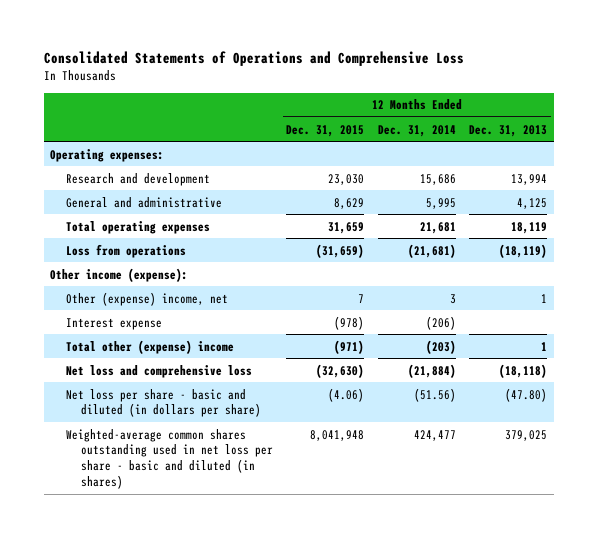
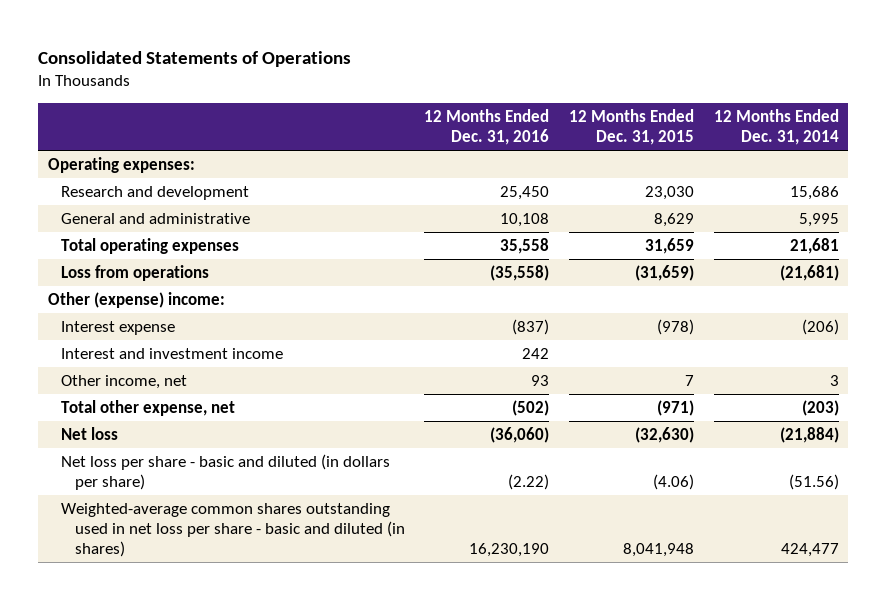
- Consolidated Statements of Operations and Comprehensive Loss
+ Consolidated Statements of Operations
- | 12 Months Ended Dec. 31, 2015 | 12 Months Ended Dec. 31, 2014 | 12 Months Ended Dec. 31, 2013
+ | 12 Months Ended Dec. 31, 2016 | 12 Months Ended Dec. 31, 2015 | 12 Months Ended Dec. 31, 2014
- Other income (expense):
- Other (expense) income, net | 7 | 3 | 1
+ Other (expense) income:
- Total other (expense) income | (971) | (203) | 1
- Net loss and comprehensive loss | (32,630) | (21,884) | (18,118)
+ Interest and investment income | 242 | |
+ Other income, net | 93 | 7 | 3
+ Total other expense, net | (502) | (971) | (203)
+ Net loss | (36,060) | (32,630) | (21,884)

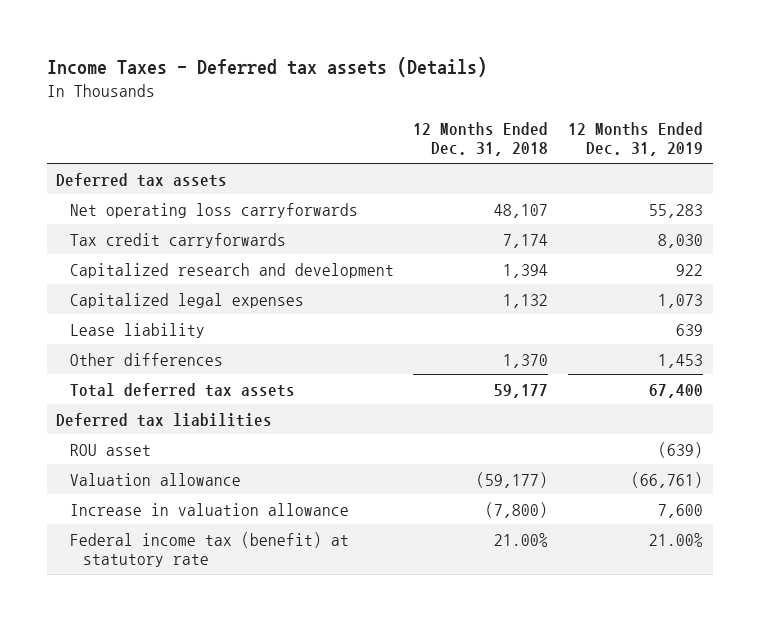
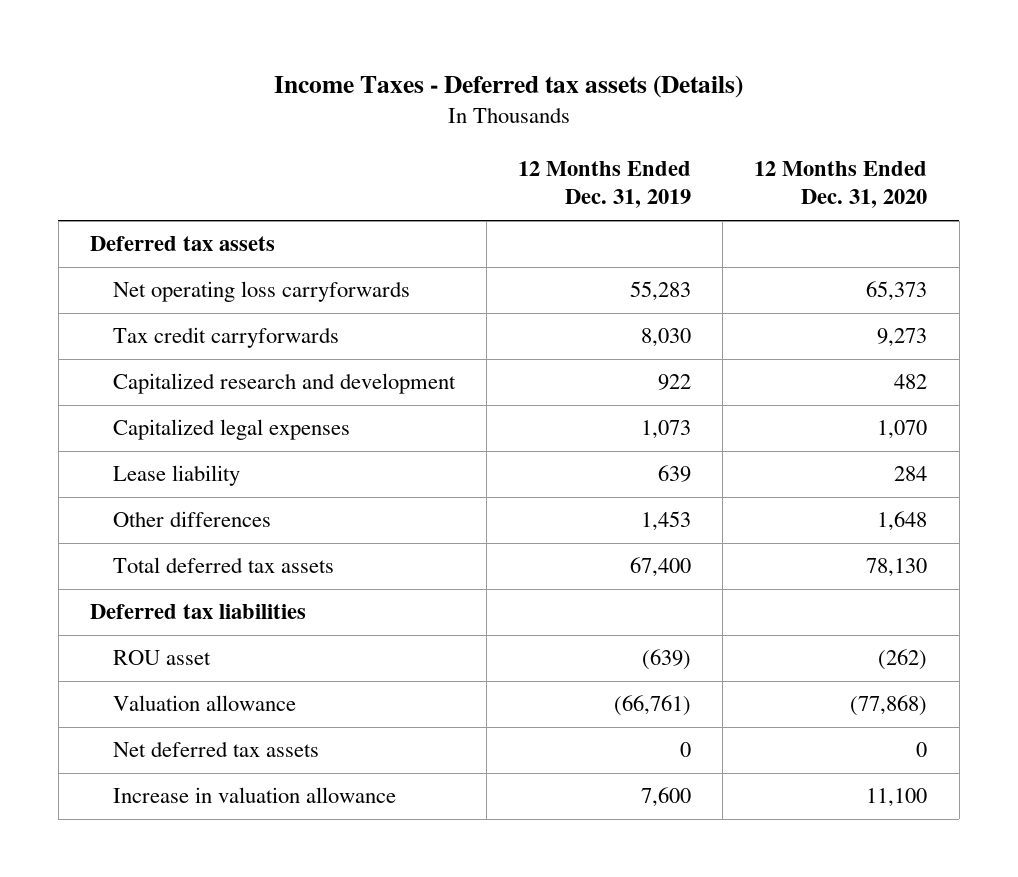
- | 12 Months Ended Dec. 31, 2018 | 12 Months Ended Dec. 31, 2019
+ | 12 Months Ended Dec. 31, 2019 | 12 Months Ended Dec. 31, 2020
+ Net deferred tax assets | 0 | 0
- Federal income tax (benefit) at statutory rate | 21.00% | 21.00%

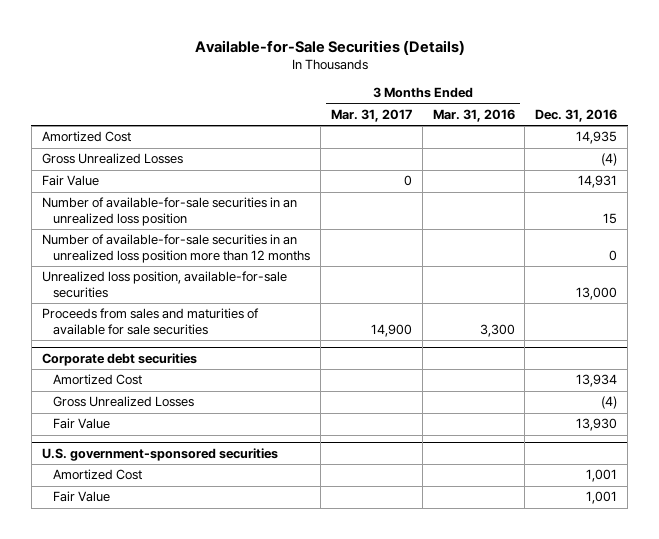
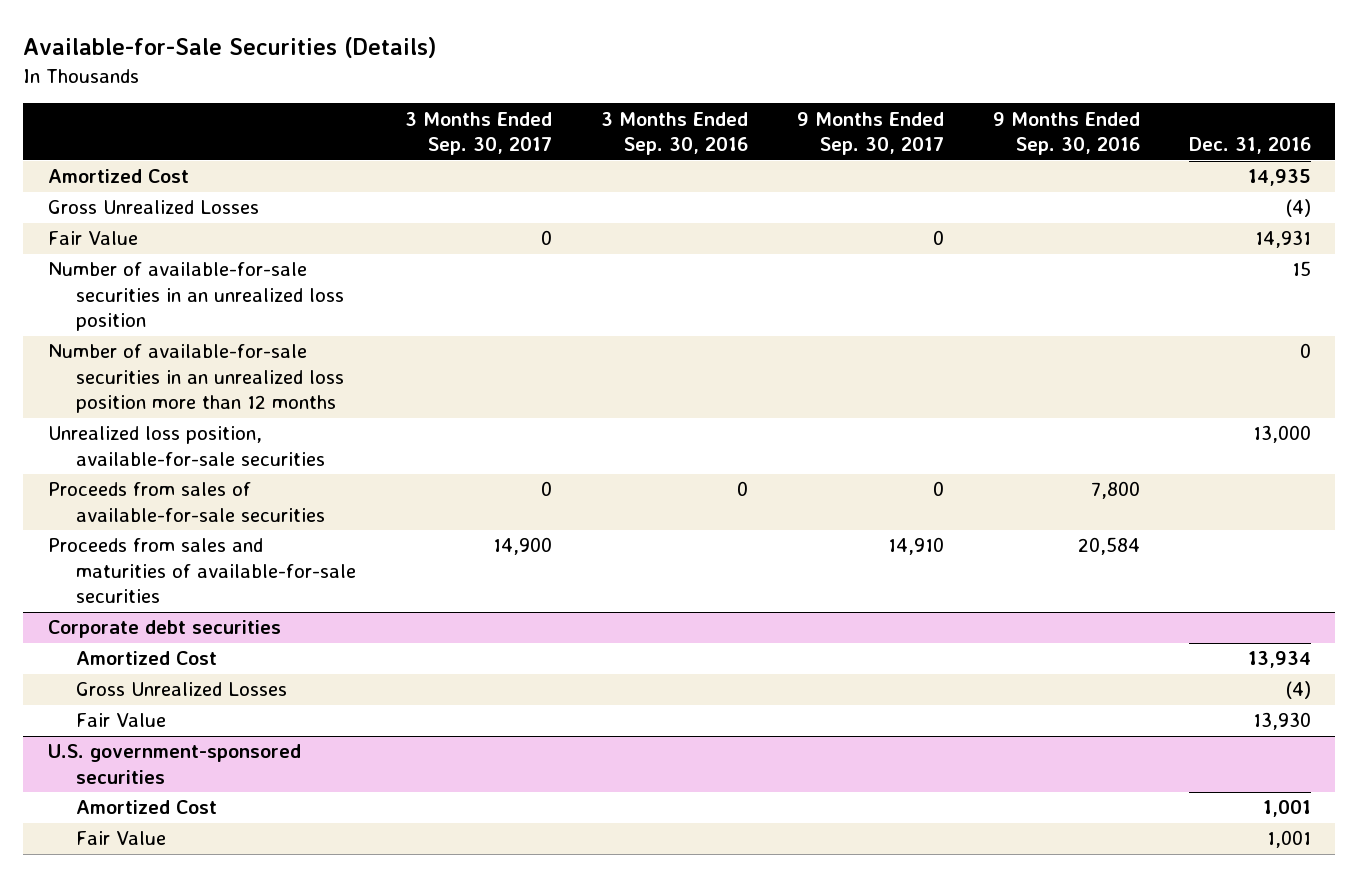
- | 3 Months Ended Mar. 31, 2017 | 3 Months Ended Mar. 31, 2016 | Dec. 31, 2016
+ | 3 Months Ended Sep. 30, 2017 | 3 Months Ended Sep. 30, 2016 | 9 Months Ended Sep. 30, 2017 | 9 Months Ended Sep. 30, 2016 | Dec. 31, 2016
- Proceeds from sales and maturities of available for sale securities | 14,900 | 3,300 |
+ Proceeds from sales of available-for-sale securities | 0 | 0 | 0 | 7,800 |
+ Proceeds from sales and maturities of available-for-sale securities | 14,900 | | 14,910 | 20,584 |

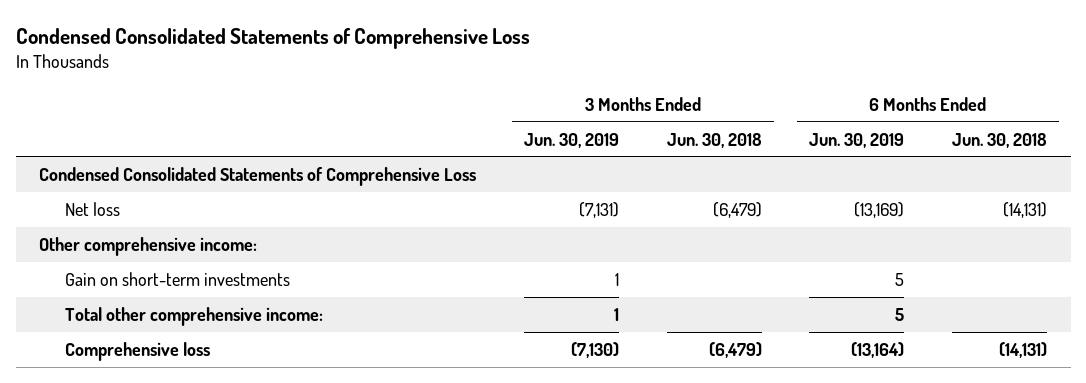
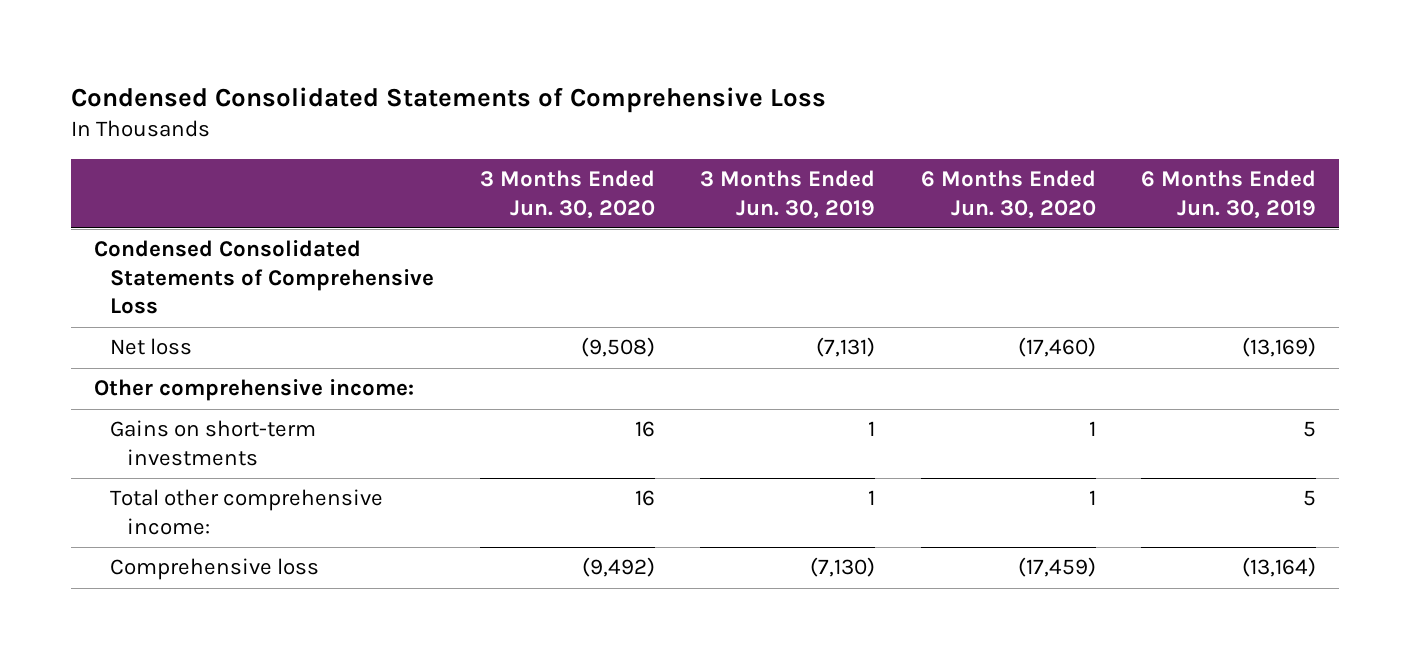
- | 3 Months Ended Jun. 30, 2019 | 3 Months Ended Jun. 30, 2018 | 6 Months Ended Jun. 30, 2019 | 6 Months Ended Jun. 30, 2018
+ | 3 Months Ended Jun. 30, 2020 | 3 Months Ended Jun. 30, 2019 | 6 Months Ended Jun. 30, 2020 | 6 Months Ended Jun. 30, 2019
- Gain on short-term investments | 1 | | 5 |
+ Gains on short-term investments | 16 | 1 | 1 | 5

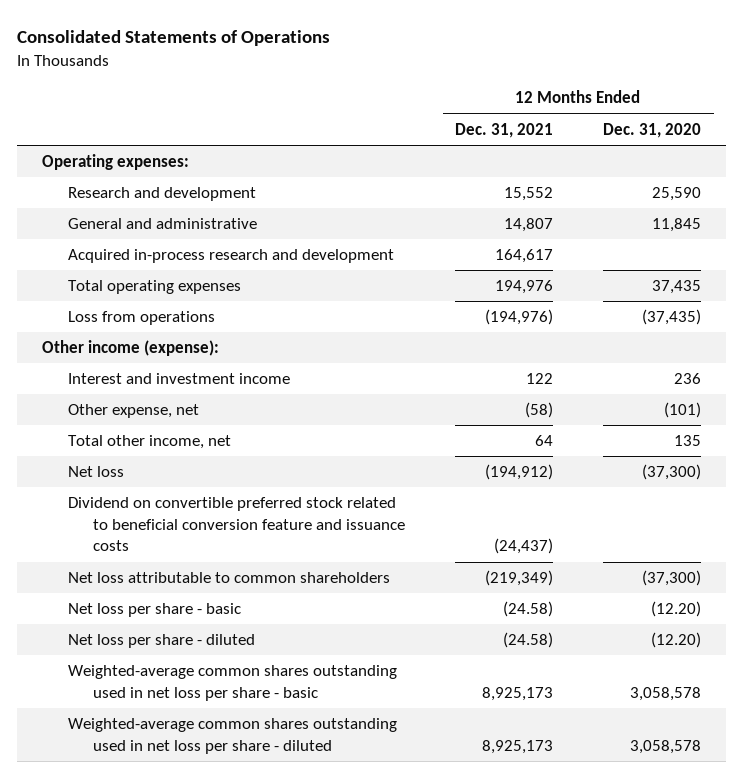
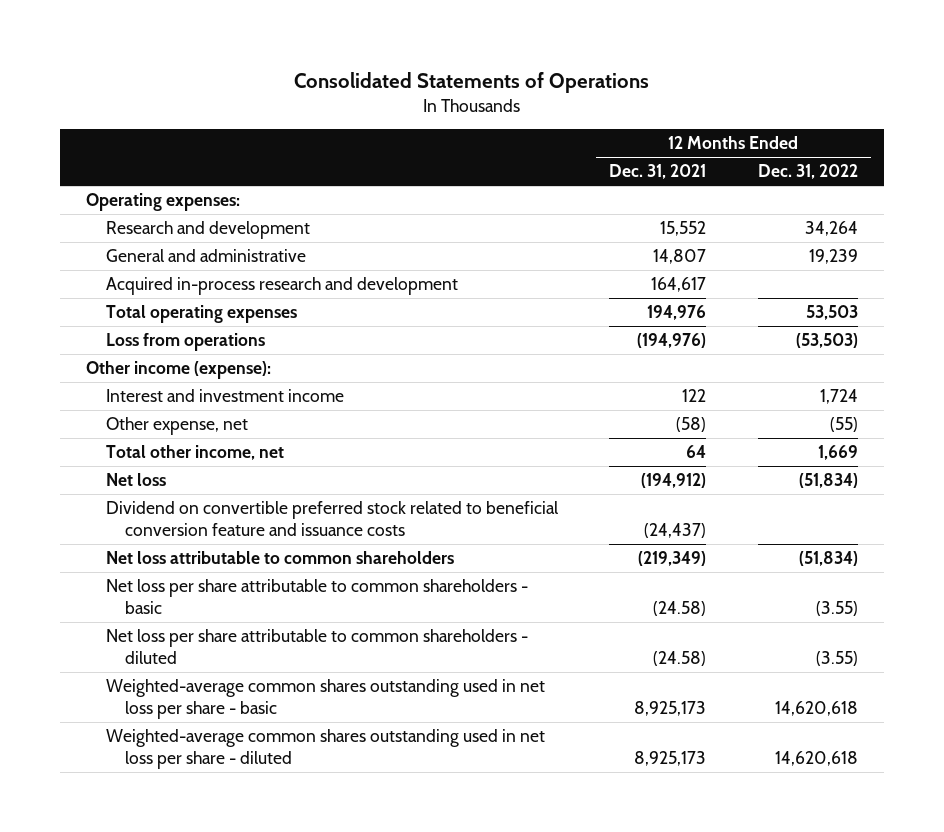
- | 12 Months Ended Dec. 31, 2021 | 12 Months Ended Dec. 31, 2020
+ | 12 Months Ended Dec. 31, 2021 | 12 Months Ended Dec. 31, 2022
- Net loss per share - basic | (24.58) | (12.20)
- Net loss per share - diluted | (24.58) | (12.20)
+ Net loss per share attributable to common shareholders - basic | (24.58) | (3.55)
+ Net loss per share attributable to common shareholders - diluted | (24.58) | (3.55)

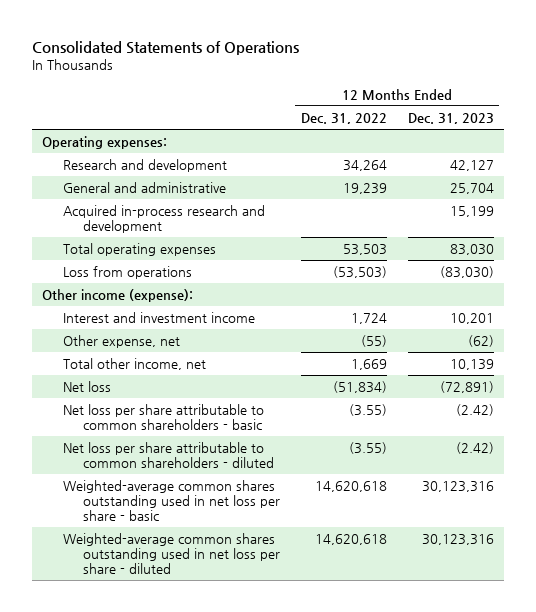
- | 12 Months Ended Dec. 31, 2021 | 12 Months Ended Dec. 31, 2022
+ | 12 Months Ended Dec. 31, 2022 | 12 Months Ended Dec. 31, 2023
- Dividend on convertible preferred stock related to beneficial conversion feature and issuance costs | (24,437) |
- Net loss attributable to common shareholders | (219,349) | (51,834)

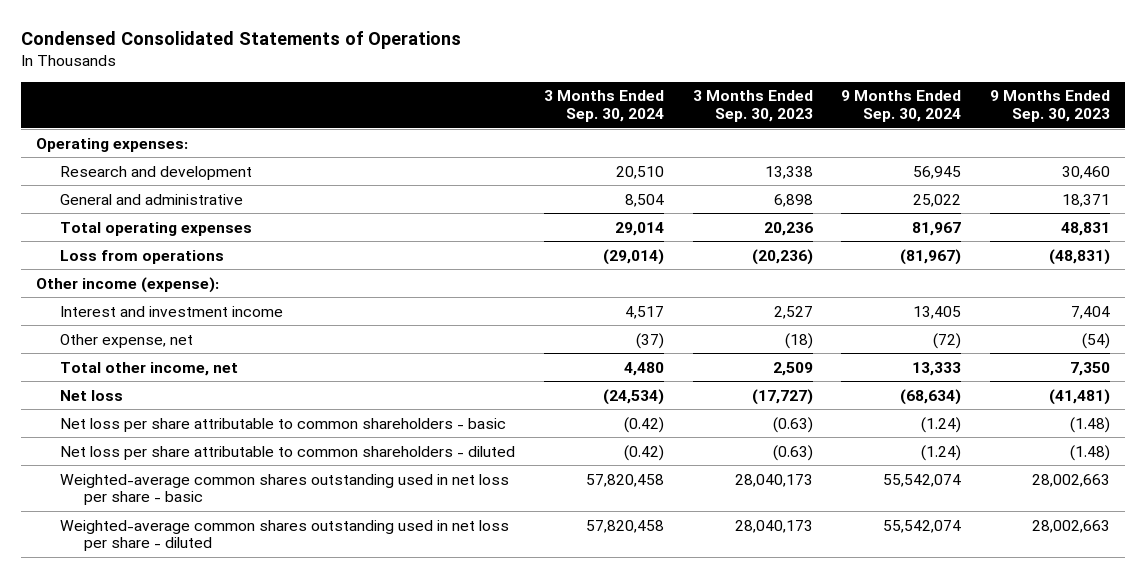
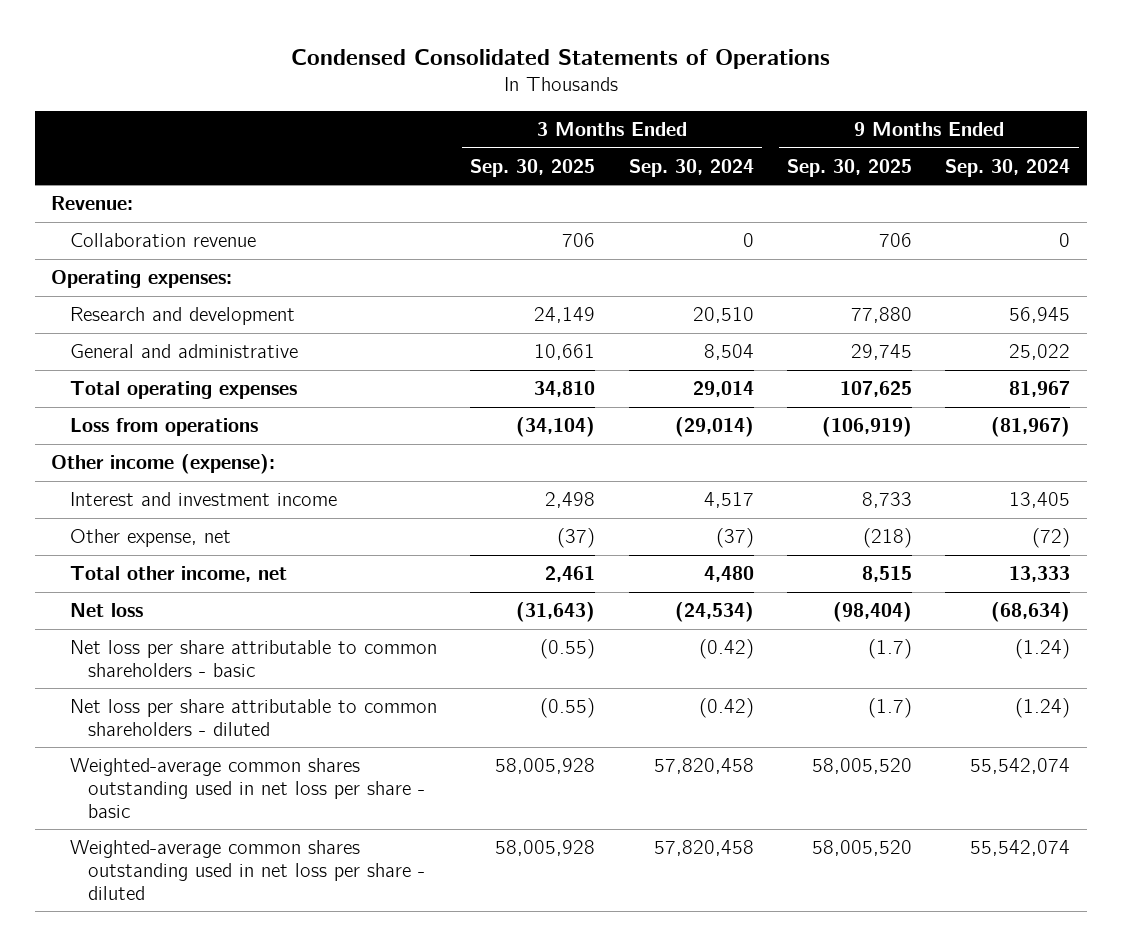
- | 3 Months Ended Sep. 30, 2024 | 3 Months Ended Sep. 30, 2023 | 9 Months Ended Sep. 30, 2024 | 9 Months Ended Sep. 30, 2023
+ | 3 Months Ended Sep. 30, 2025 | 3 Months Ended Sep. 30, 2024 | 9 Months Ended Sep. 30, 2025 | 9 Months Ended Sep. 30, 2024
+ Revenue:
+ Collaboration revenue | 706 | 0 | 706 | 0

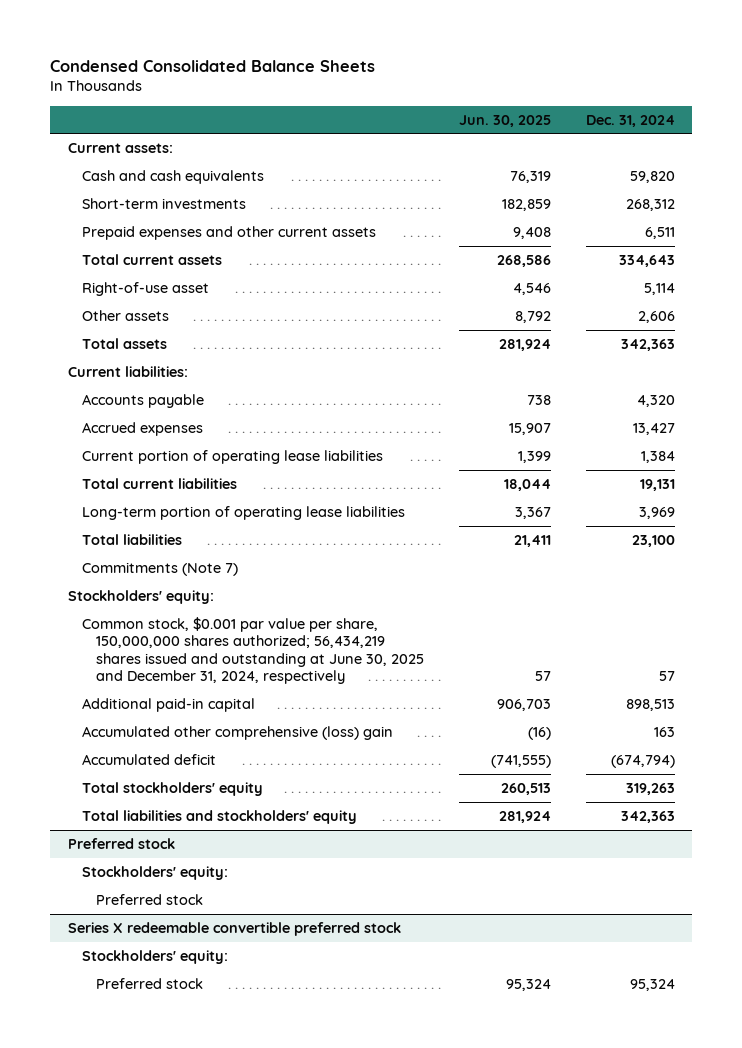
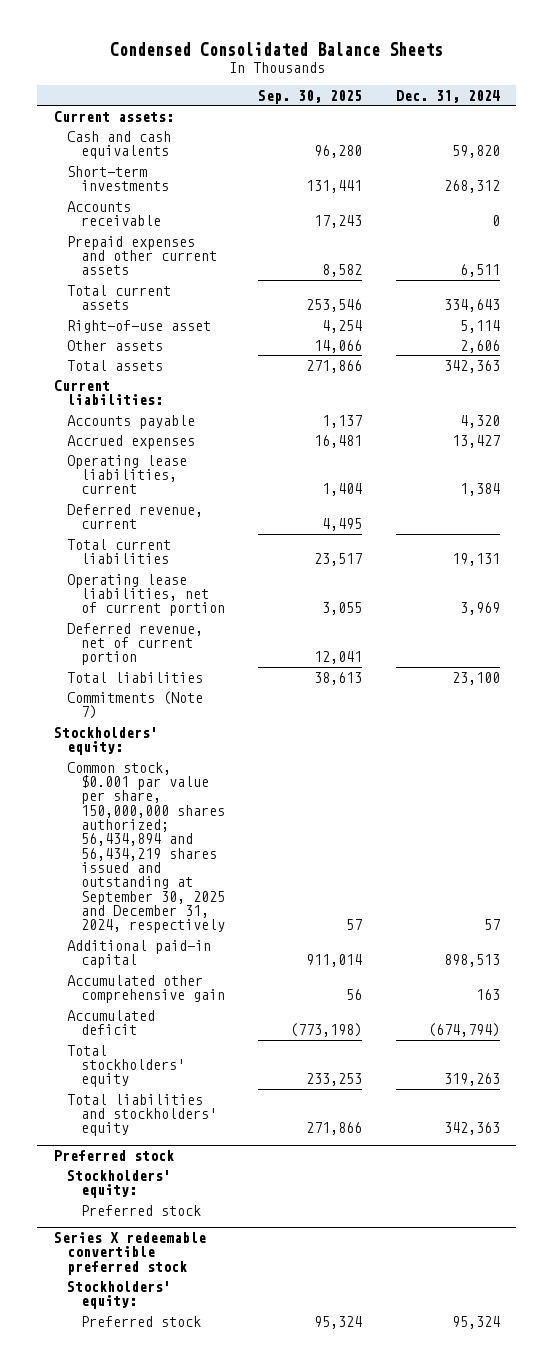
- | Jun. 30, 2025 | Dec. 31, 2024
+ | Sep. 30, 2025 | Dec. 31, 2024
+ Accounts receivable | 17,243 | 0
- Current portion of operating lease liabilities | 1,399 | 1,384
+ Operating lease liabilities, current | 1,404 | 1,384
+ Deferred revenue, current | 4,495 |
- Long-term portion of operating lease liabilities | 3,367 | 3,969
+ Operating lease liabilities, net of current portion | 3,055 | 3,969
+ Deferred revenue, net of current portion | 12,041 |
- Common stock, $0.001 par value per share, 150,000,000 shares authorized; 56,434,219 shares issued and outstanding at June 30, 2025 and December 31, 2024, respectively | 57 | 57
+ Common stock, $0.001 par value per share, 150,000,000 shares authorized; 56,434,894 and 56,434,219 shares issued and outstanding at September 30, 2025 and December 31, 2024, respectively | 57 | 57
- Accumulated other comprehensive (loss) gain | (16) | 163
+ Accumulated other comprehensive gain | 56 | 163

